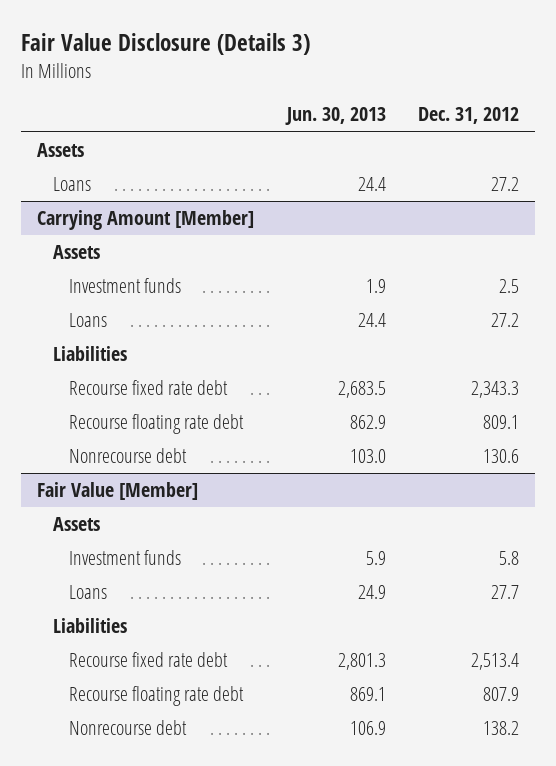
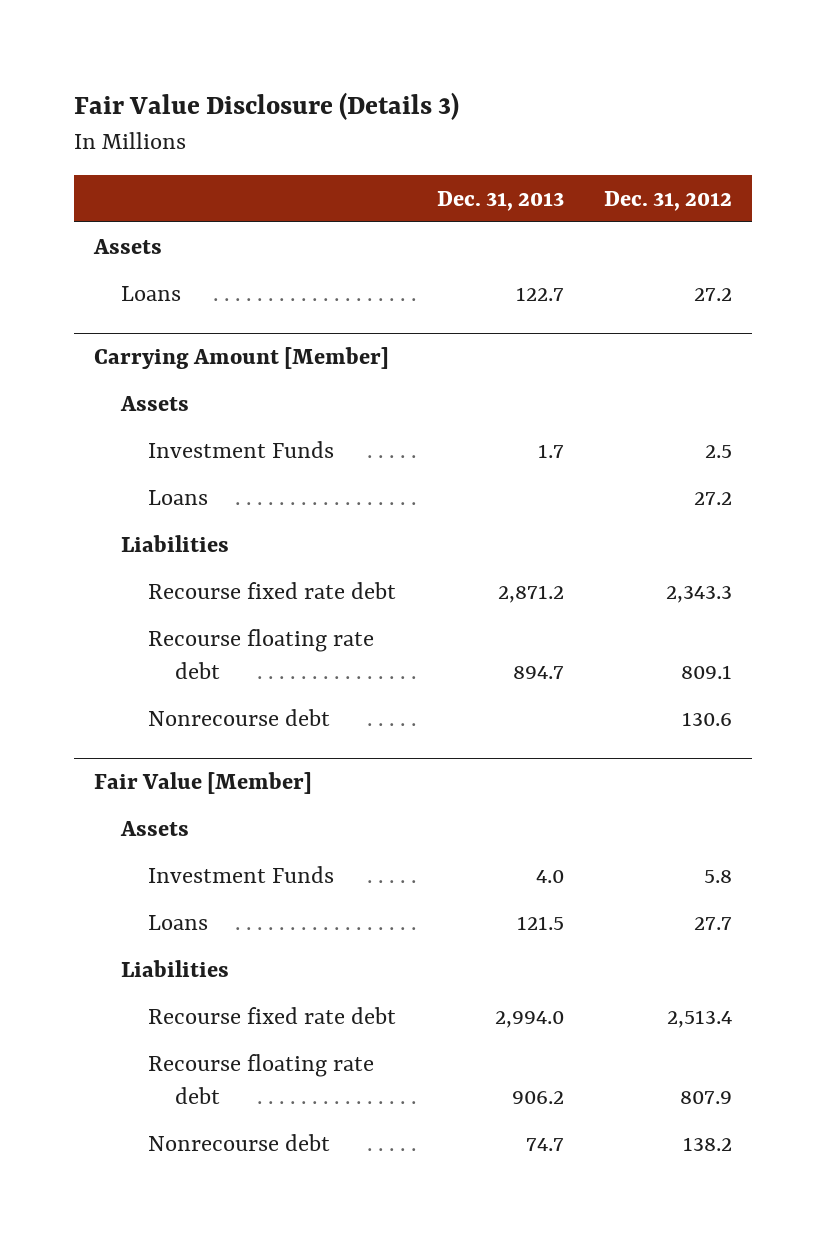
- | Jun. 30, 2013 | Dec. 31, 2012
+ | Dec. 31, 2013 | Dec. 31, 2012
@ Carrying Amount [Member]
- Investment funds | 1.9 | 2.5
+ Investment Funds | 1.7 | 2.5
@ Fair Value [Member]
- Investment funds | 5.9 | 5.8
+ Investment Funds | 4.0 | 5.8

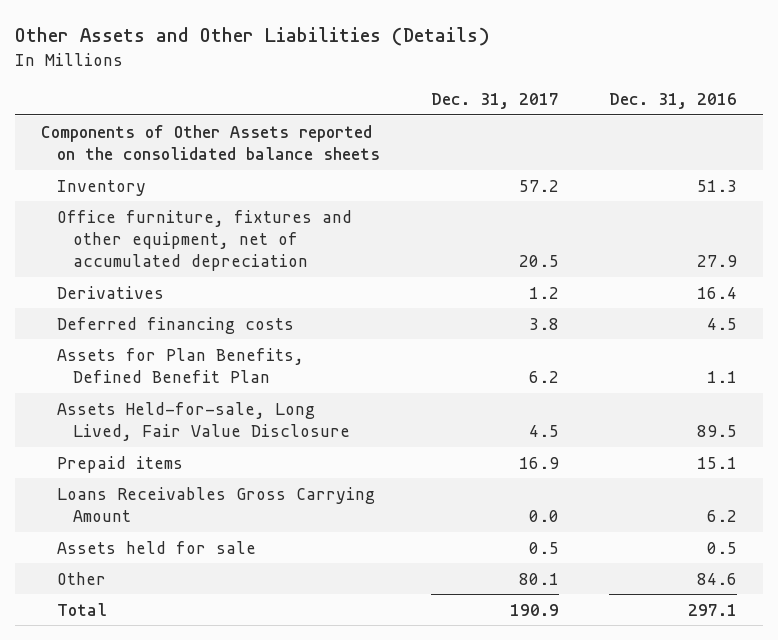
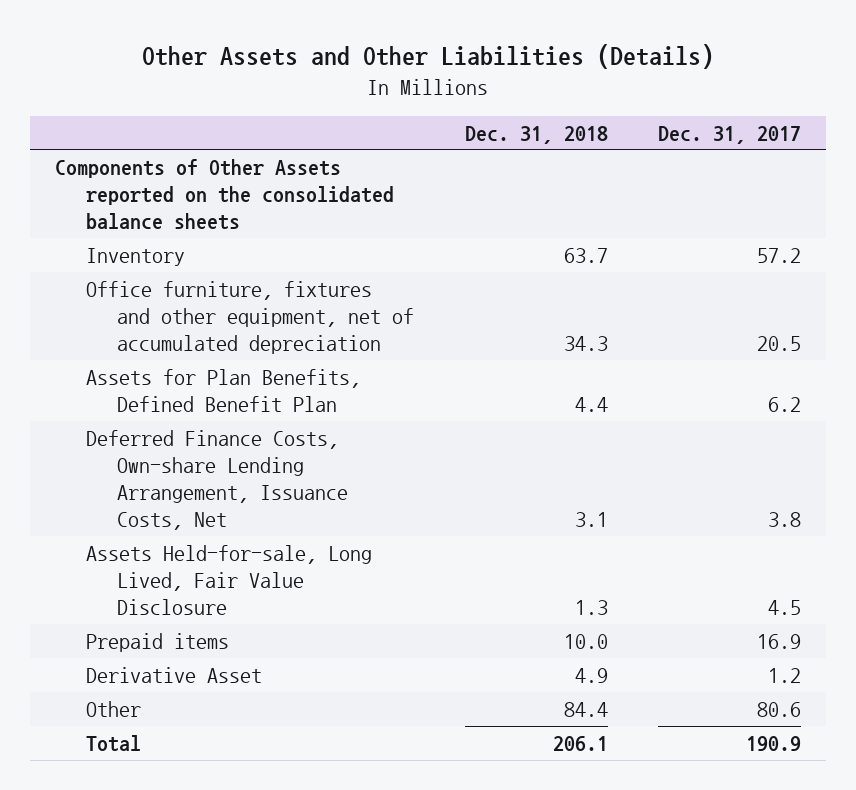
- | Dec. 31, 2017 | Dec. 31, 2016
+ | Dec. 31, 2018 | Dec. 31, 2017
- Derivatives | 1.2 | 16.4
- Deferred financing costs | 3.8 | 4.5
+ Deferred Finance Costs, Own-share Lending Arrangement, Issuance Costs, Net | 3.1 | 3.8
- Loans Receivables Gross Carrying Amount | 0.0 | 6.2
- Assets held for sale | 0.5 | 0.5
- Other | 80.1 | 84.6
+ Derivative Asset | 4.9 | 1.2
+ Other | 84.4 | 80.6

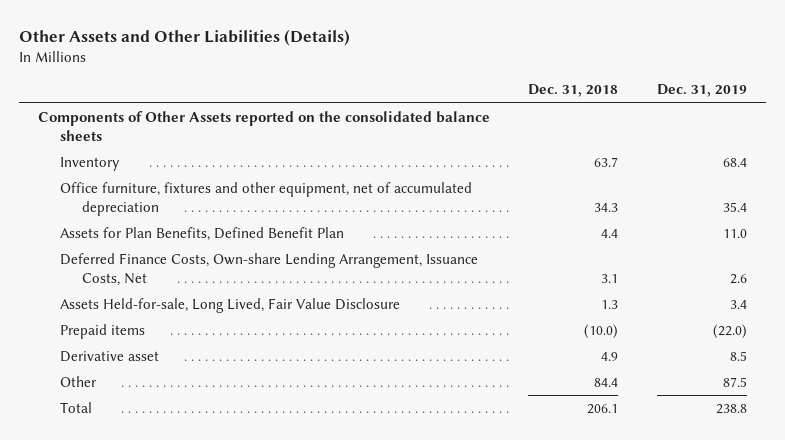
- | Dec. 31, 2018 | Dec. 31, 2017
+ | Dec. 31, 2018 | Dec. 31, 2019
- Prepaid items | 10.0 | 16.9
- Derivative Asset | 4.9 | 1.2
+ Prepaid items | (10.0) | (22.0)
+ Derivative asset | 4.9 | 8.5

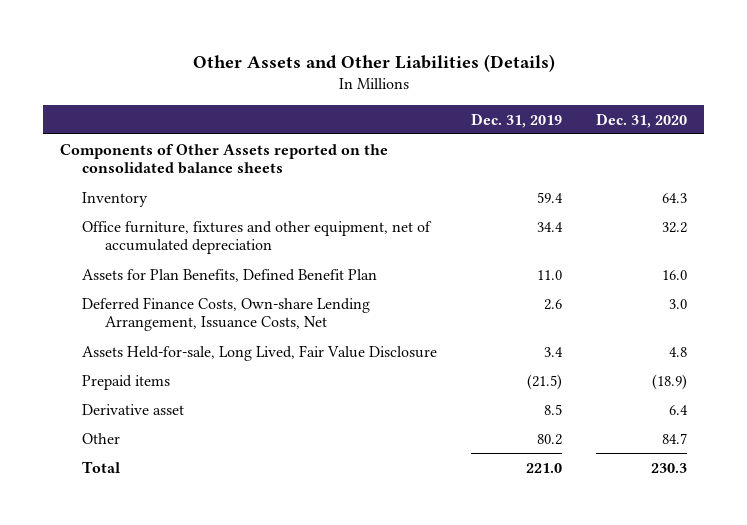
- | Dec. 31, 2018 | Dec. 31, 2019
+ | Dec. 31, 2019 | Dec. 31, 2020
- Inventory | 63.7 | 68.4
- Office furniture, fixtures and other equipment, net of accumulated depreciation | 34.3 | 35.4
+ Inventory | 59.4 | 64.3
+ Office furniture, fixtures and other equipment, net of accumulated depreciation | 34.4 | 32.2
- Prepaid items | (10.0) | (22.0)
+ Prepaid items | (21.5) | (18.9)
- Other | 84.4 | 87.5
- Total | 206.1 | 238.8
+ Other | 80.2 | 84.7
+ Total | 221.0 | 230.3

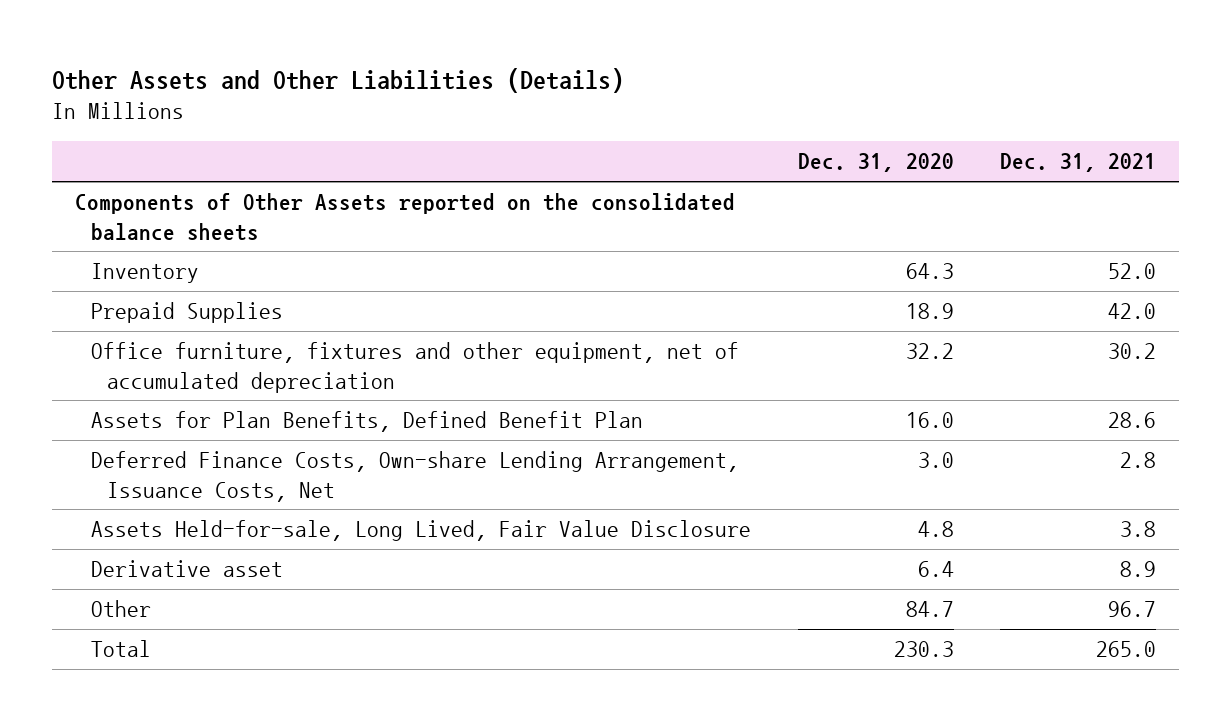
- | Dec. 31, 2019 | Dec. 31, 2020
+ | Dec. 31, 2020 | Dec. 31, 2021
+ Prepaid Supplies | 18.9 | 42.0
- Prepaid items | (21.5) | (18.9)

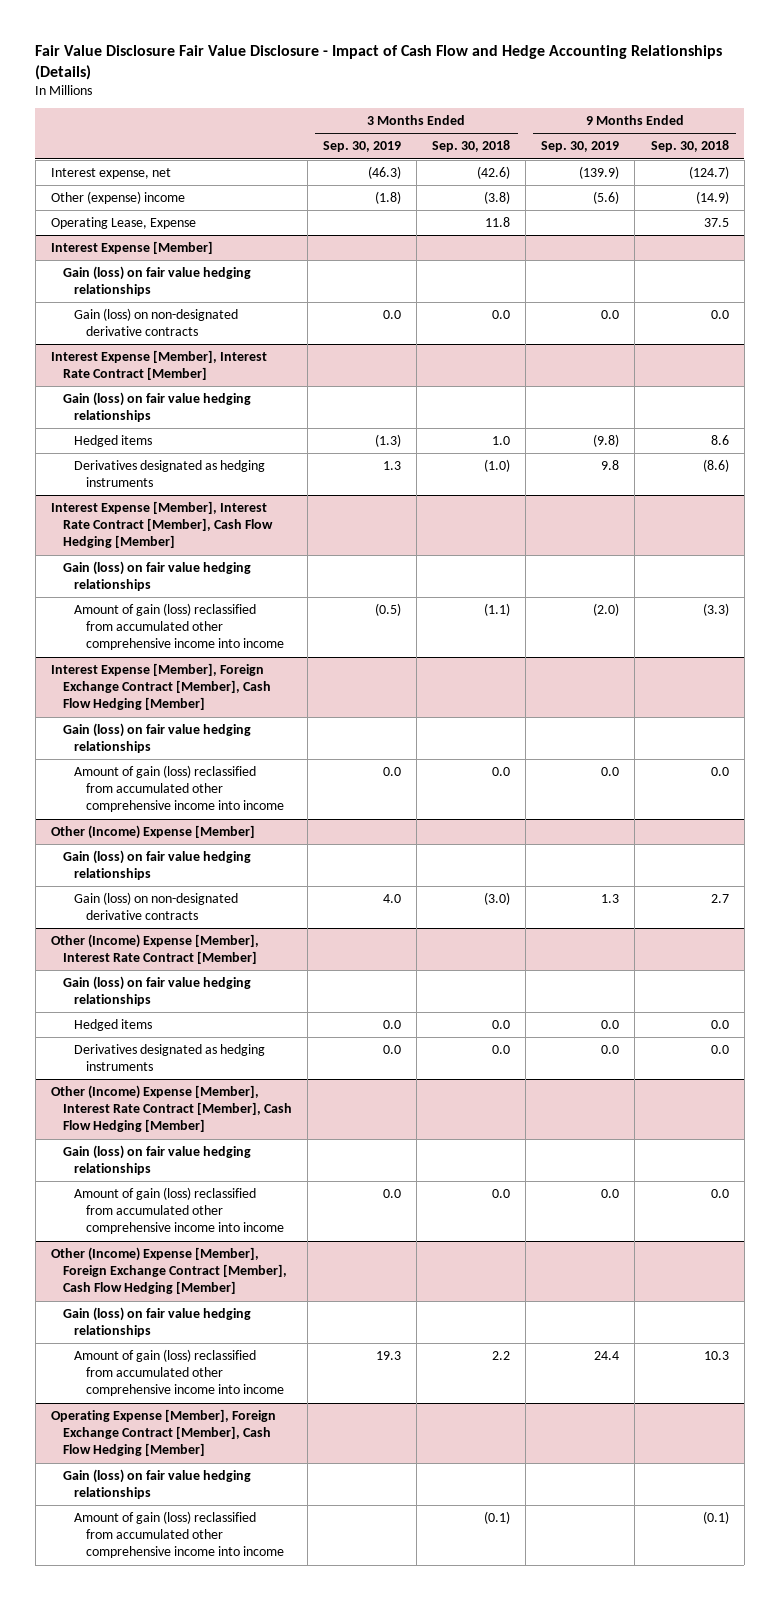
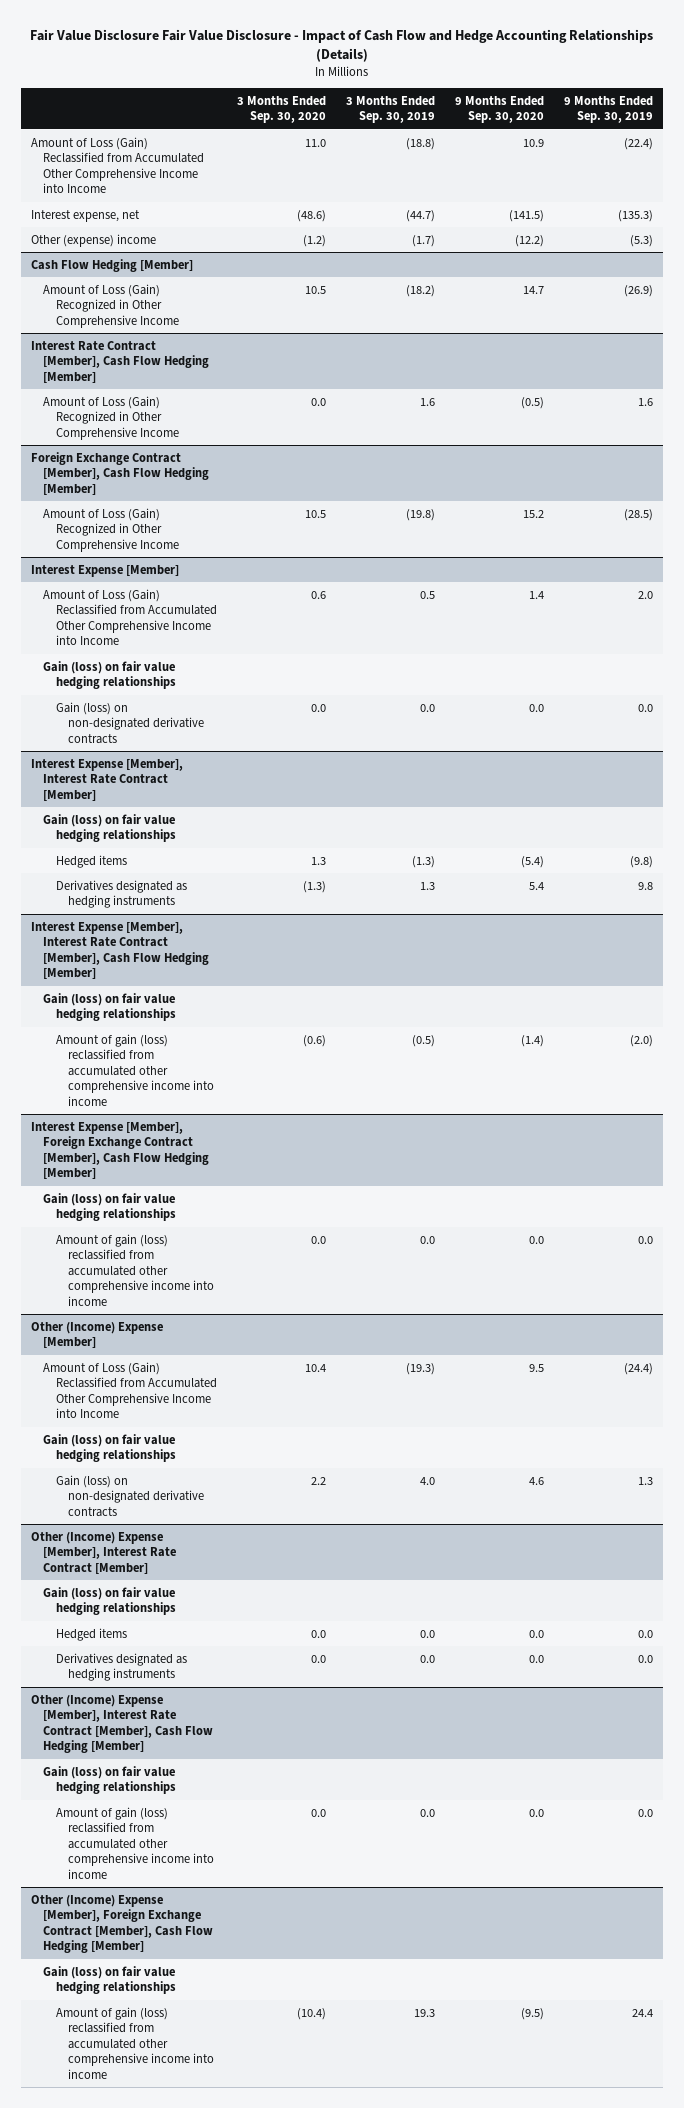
- | 3 Months Ended Sep. 30, 2019 | 3 Months Ended Sep. 30, 2018 | 9 Months Ended Sep. 30, 2019 | 9 Months Ended Sep. 30, 2018
+ | 3 Months Ended Sep. 30, 2020 | 3 Months Ended Sep. 30, 2019 | 9 Months Ended Sep. 30, 2020 | 9 Months Ended Sep. 30, 2019
- Interest expense, net | (46.3) | (42.6) | (139.9) | (124.7)
- Other (expense) income | (1.8) | (3.8) | (5.6) | (14.9)
- Operating Lease, Expense | | 11.8 | | 37.5
+ Amount of Loss (Gain) Reclassified from Accumulated Other Comprehensive Income into Income | 11.0 | (18.8) | 10.9 | (22.4)
+ Interest expense, net | (48.6) | (44.7) | (141.5) | (135.3)
+ Other (expense) income | (1.2) | (1.7) | (12.2) | (5.3)
+ Cash Flow Hedging [Member]
+ Amount of Loss (Gain) Recognized in Other Comprehensive Income | 10.5 | (18.2) | 14.7 | (26.9)
+ Interest Rate Contract [Member], Cash Flow Hedging [Member]
+ Amount of Loss (Gain) Recognized in Other Comprehensive Income | 0.0 | 1.6 | (0.5) | 1.6
+ Foreign Exchange Contract [Member], Cash Flow Hedging [Member]
+ Amount of Loss (Gain) Recognized in Other Comprehensive Income | 10.5 | (19.8) | 15.2 | (28.5)
@ Interest Expense [Member]
+ Amount of Loss (Gain) Reclassified from Accumulated Other Comprehensive Income into Income | 0.6 | 0.5 | 1.4 | 2.0
@ Other (Income) Expense [Member]
+ Amount of Loss (Gain) Reclassified from Accumulated Other Comprehensive Income into Income | 10.4 | (19.3) | 9.5 | (24.4)
- Operating Expense [Member], Foreign Exchange Contract [Member], Cash Flow Hedging [Member]
- Gain (loss) on fair value hedging relationships
- Amount of gain (loss) reclassified from accumulated other comprehensive income into income | | (0.1) | | (0.1)

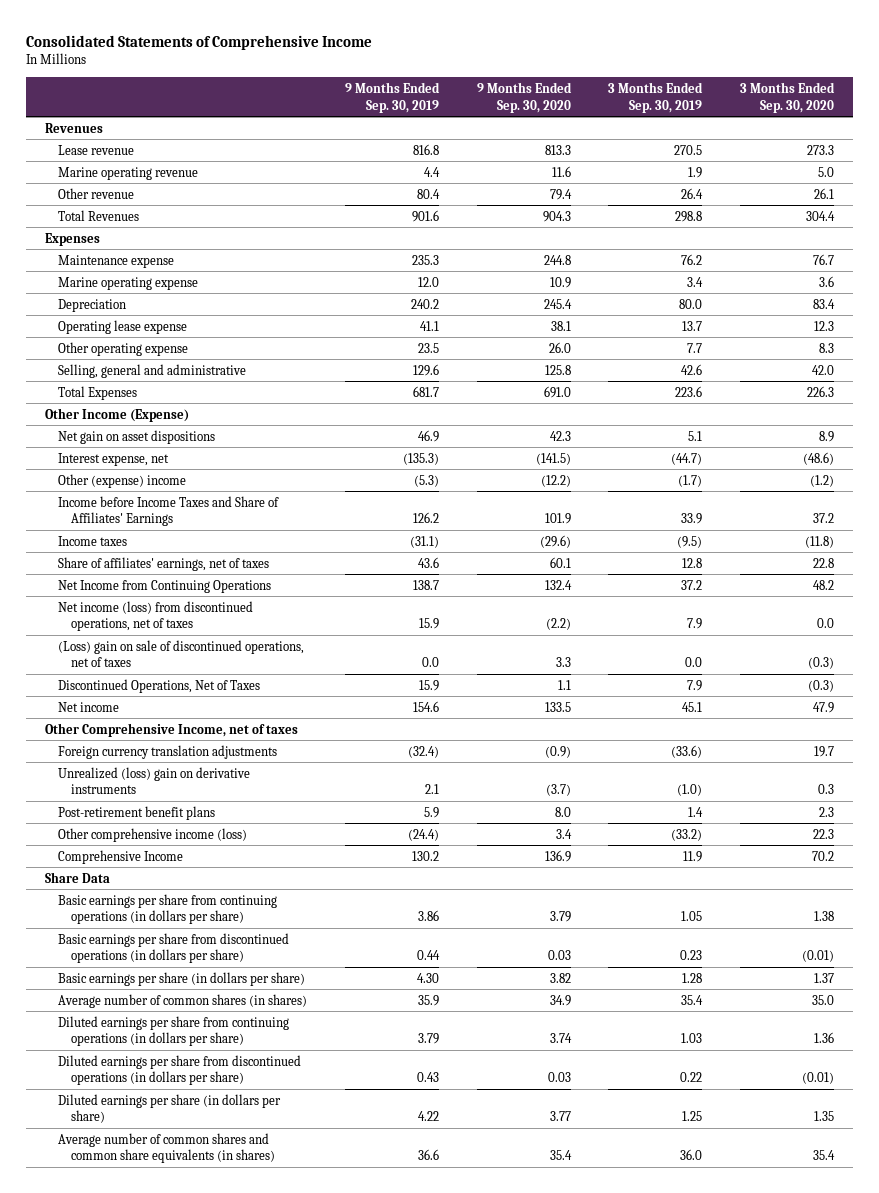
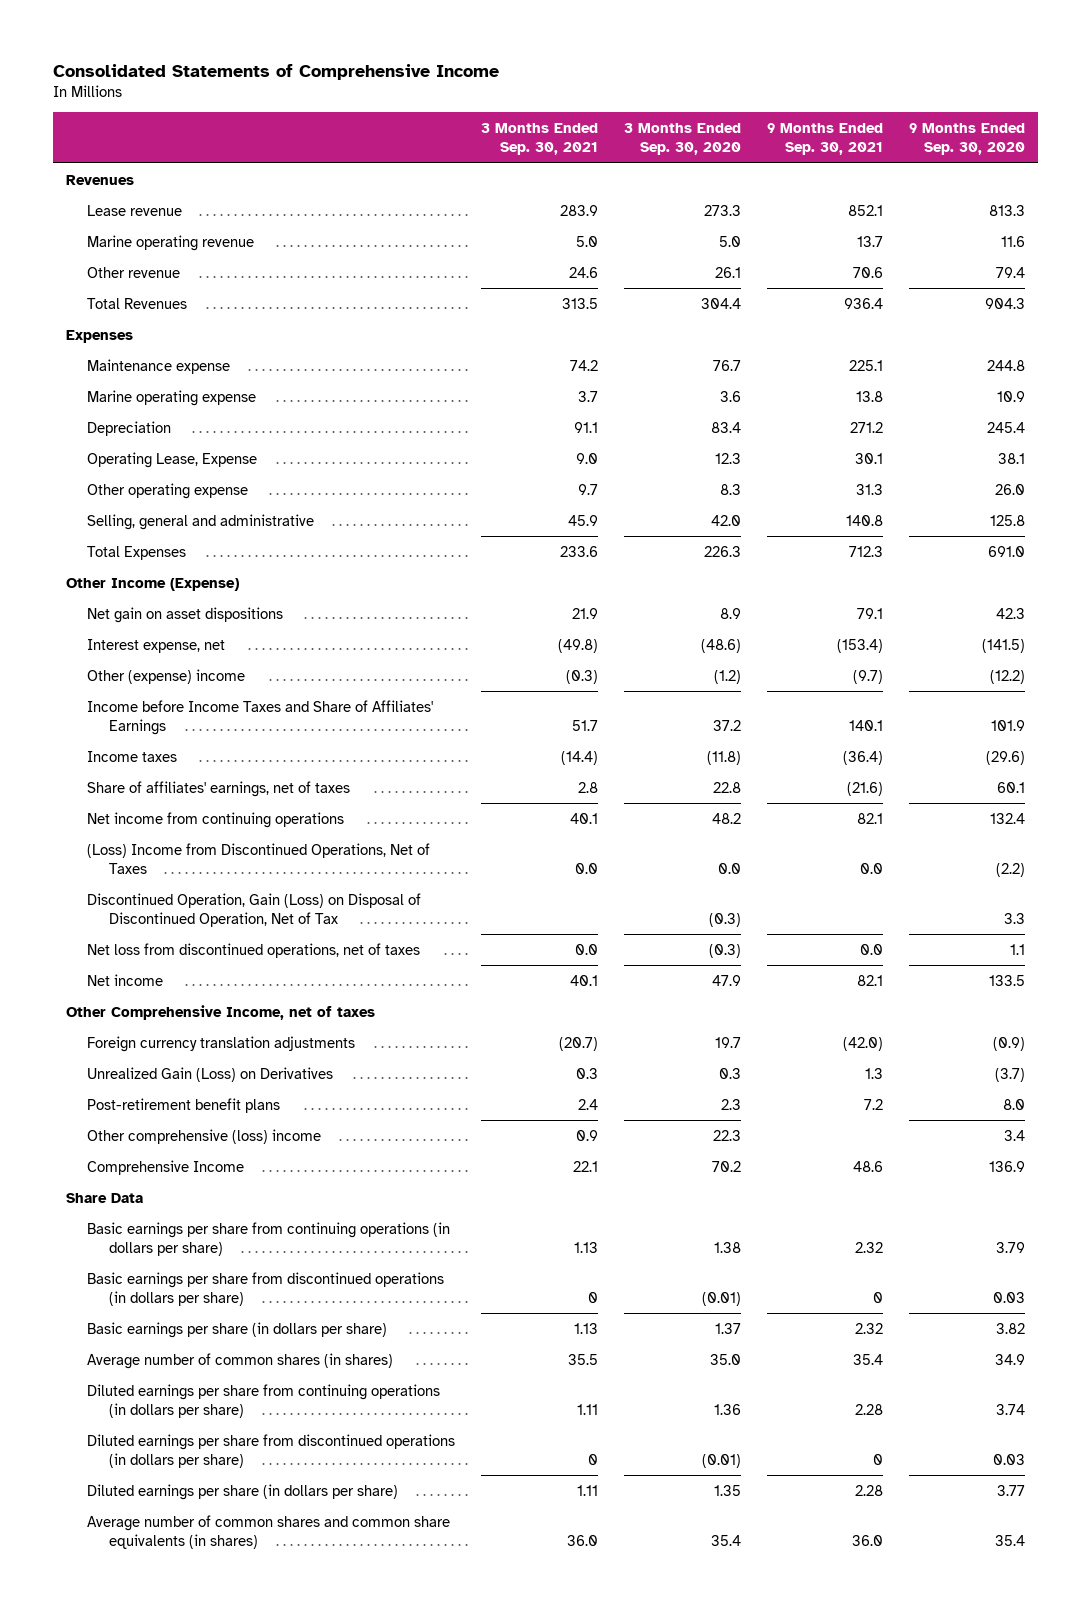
- | 9 Months Ended Sep. 30, 2019 | 9 Months Ended Sep. 30, 2020 | 3 Months Ended Sep. 30, 2019 | 3 Months Ended Sep. 30, 2020
+ | 3 Months Ended Sep. 30, 2021 | 3 Months Ended Sep. 30, 2020 | 9 Months Ended Sep. 30, 2021 | 9 Months Ended Sep. 30, 2020
- Operating lease expense | 41.1 | 38.1 | 13.7 | 12.3
+ Operating Lease, Expense | 9.0 | 12.3 | 30.1 | 38.1
- Net Income from Continuing Operations | 138.7 | 132.4 | 37.2 | 48.2
- Net income (loss) from discontinued operations, net of taxes | 15.9 | (2.2) | 7.9 | 0.0
- (Loss) gain on sale of discontinued operations, net of taxes | 0.0 | 3.3 | 0.0 | (0.3)
- Discontinued Operations, Net of Taxes | 15.9 | 1.1 | 7.9 | (0.3)
+ Net income from continuing operations | 40.1 | 48.2 | 82.1 | 132.4
+ (Loss) Income from Discontinued Operations, Net of Taxes | 0.0 | 0.0 | 0.0 | (2.2)
+ Discontinued Operation, Gain (Loss) on Disposal of Discontinued Operation, Net of Tax | | (0.3) | | 3.3
+ Net loss from discontinued operations, net of taxes | 0.0 | (0.3) | 0.0 | 1.1
- Unrealized (loss) gain on derivative instruments | 2.1 | (3.7) | (1.0) | 0.3
+ Unrealized Gain (Loss) on Derivatives | 0.3 | 0.3 | 1.3 | (3.7)
- Other comprehensive income (loss) | (24.4) | 3.4 | (33.2) | 22.3
+ Other comprehensive (loss) income | 0.9 | 22.3 | | 3.4

